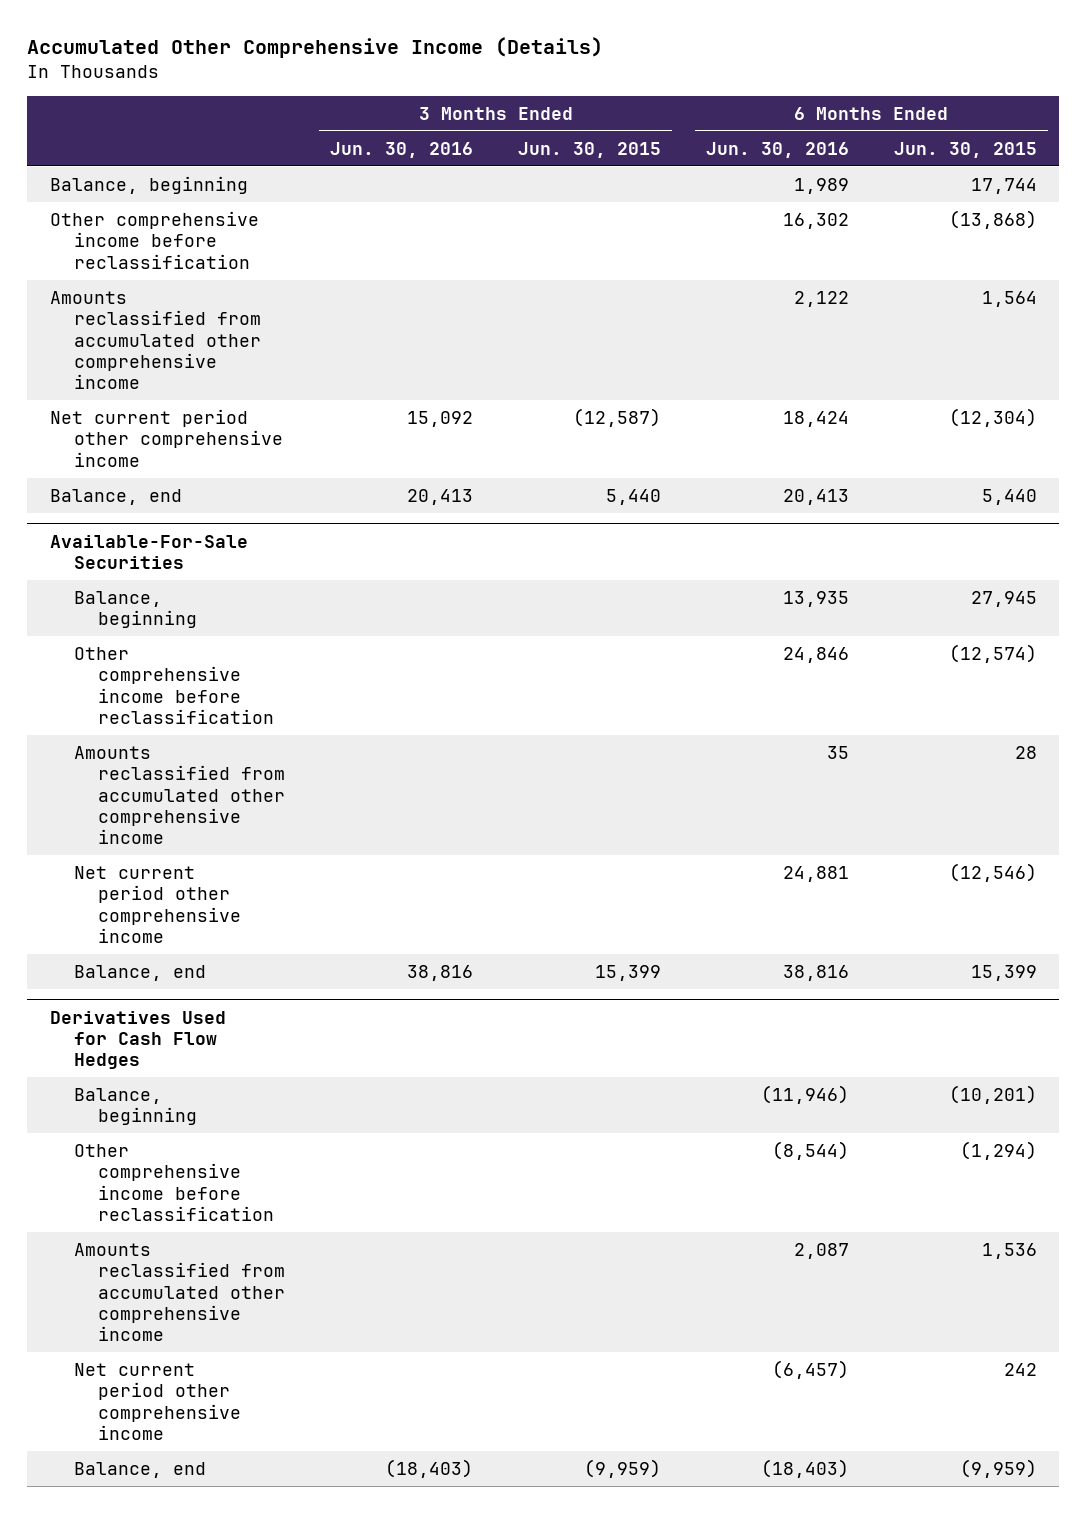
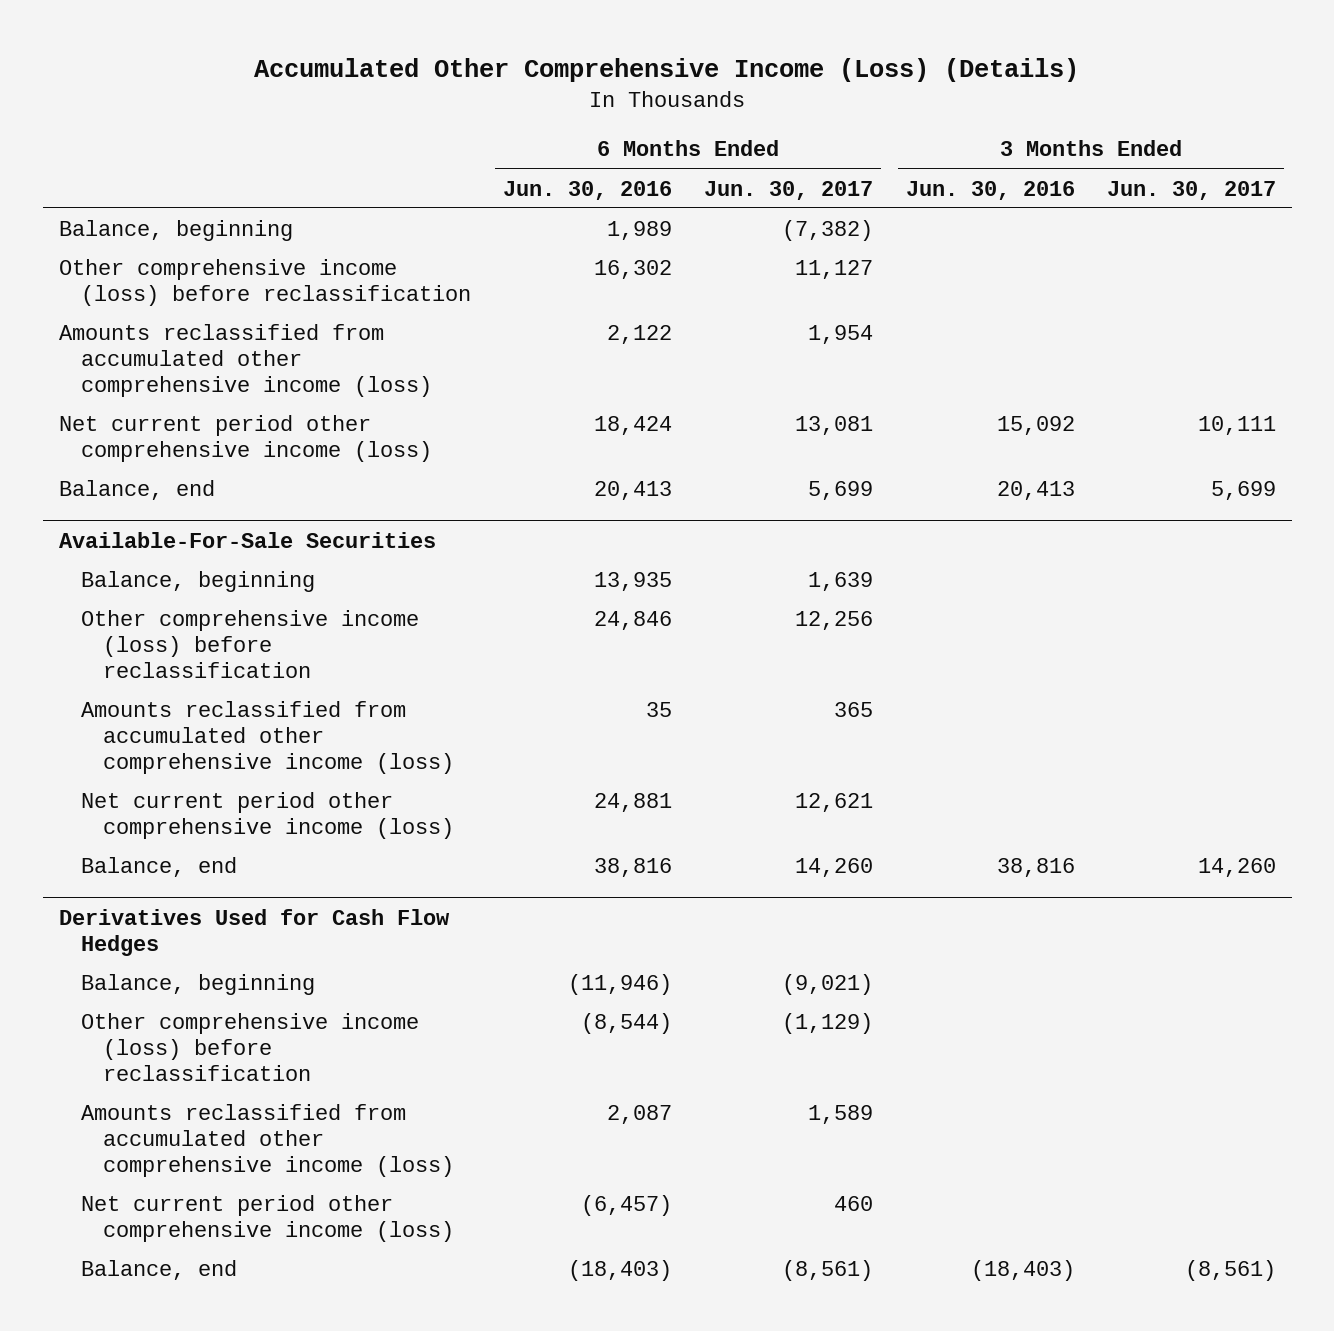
- Accumulated Other Comprehensive Income (Details)
+ Accumulated Other Comprehensive Income (Loss) (Details)
- | 3 Months Ended Jun. 30, 2016 | 3 Months Ended Jun. 30, 2015 | 6 Months Ended Jun. 30, 2016 | 6 Months Ended Jun. 30, 2015
+ | 6 Months Ended Jun. 30, 2016 | 6 Months Ended Jun. 30, 2017 | 3 Months Ended Jun. 30, 2016 | 3 Months Ended Jun. 30, 2017
- Other comprehensive income before reclassification | | | 16,302 | (13,868)
- Amounts reclassified from accumulated other comprehensive income | | | 2,122 | 1,564
- Net current period other comprehensive income | 15,092 | (12,587) | 18,424 | (12,304)
+ Other comprehensive income (loss) before reclassification | 16,302 | 11,127 | |
+ Amounts reclassified from accumulated other comprehensive income (loss) | 2,122 | 1,954 | |
+ Net current period other comprehensive income (loss) | 18,424 | 13,081 | 15,092 | 10,111
@ Available-For-Sale Securities
- Other comprehensive income before reclassification | | | 24,846 | (12,574)
- Amounts reclassified from accumulated other comprehensive income | | | 35 | 28
- Net current period other comprehensive income | | | 24,881 | (12,546)
+ Other comprehensive income (loss) before reclassification | 24,846 | 12,256 | |
+ Amounts reclassified from accumulated other comprehensive income (loss) | 35 | 365 | |
+ Net current period other comprehensive income (loss) | 24,881 | 12,621 | |
@ Derivatives Used for Cash Flow Hedges
- Other comprehensive income before reclassification | | | (8,544) | (1,294)
- Amounts reclassified from accumulated other comprehensive income | | | 2,087 | 1,536
- Net current period other comprehensive income | | | (6,457) | 242
+ Other comprehensive income (loss) before reclassification | (8,544) | (1,129) | |
+ Amounts reclassified from accumulated other comprehensive income (loss) | 2,087 | 1,589 | |
+ Net current period other comprehensive income (loss) | (6,457) | 460 | |

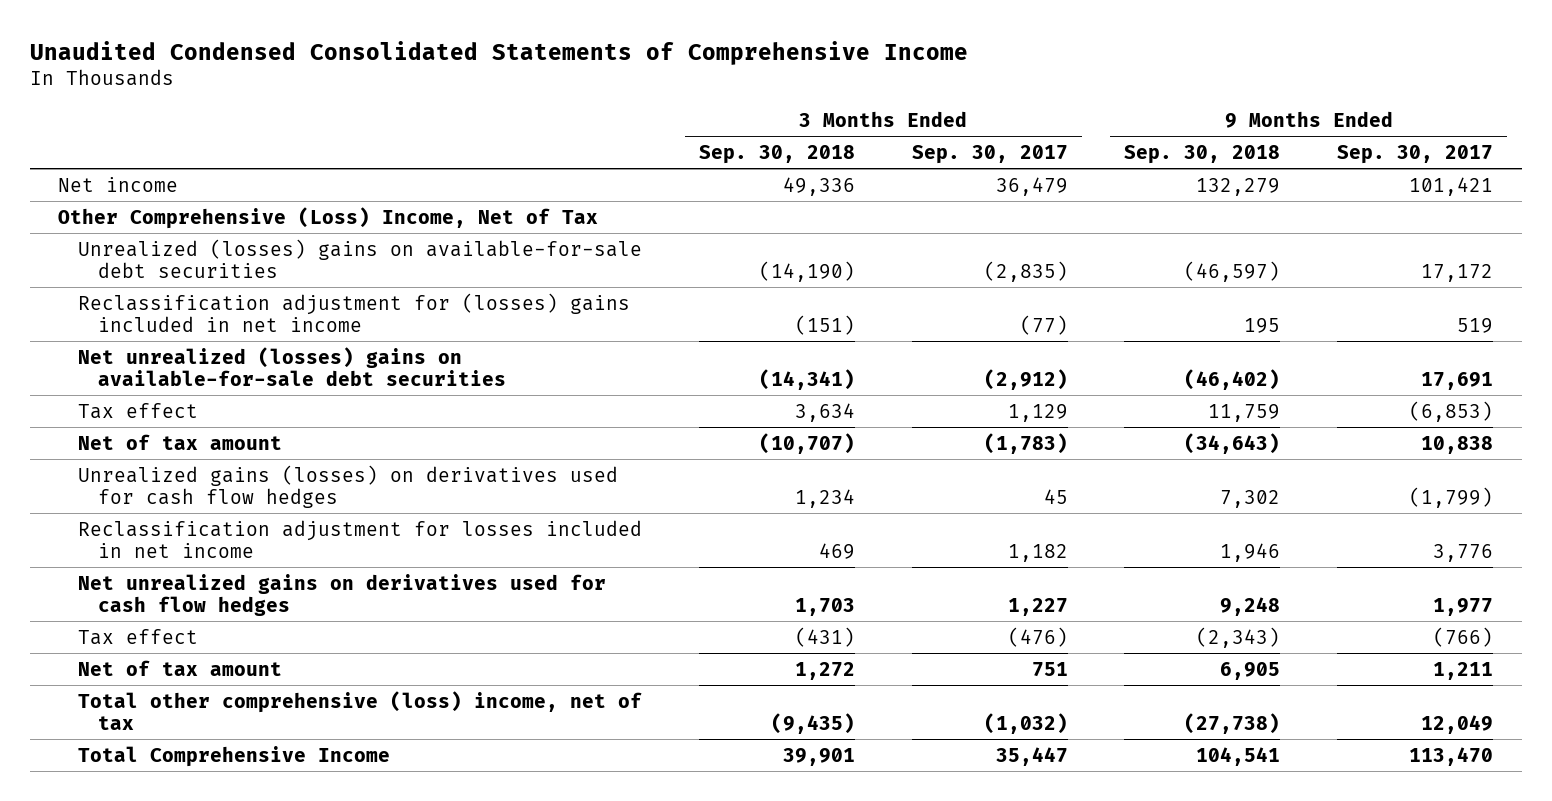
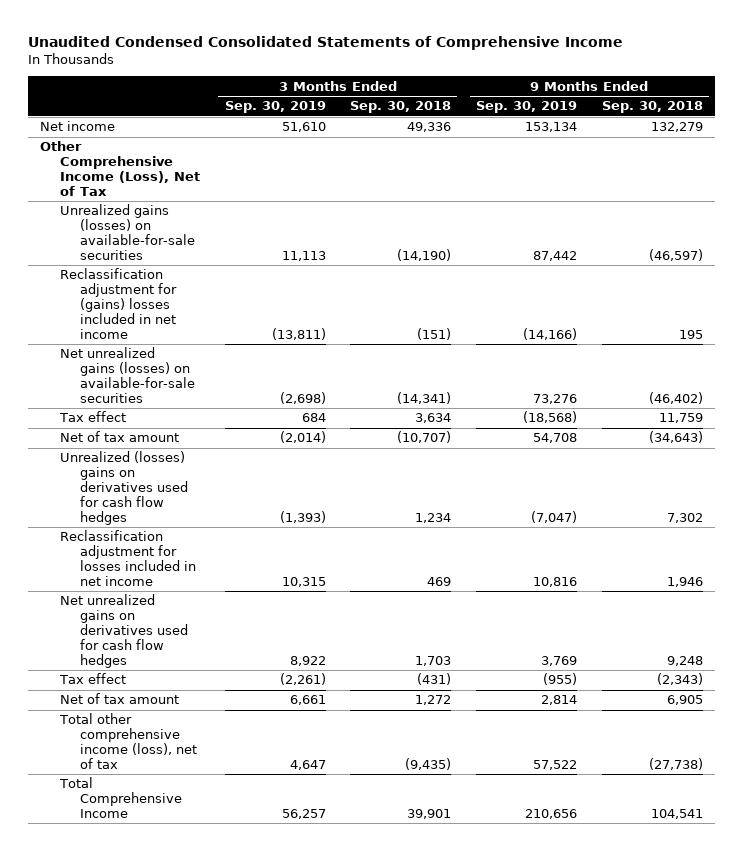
- | 3 Months Ended Sep. 30, 2018 | 3 Months Ended Sep. 30, 2017 | 9 Months Ended Sep. 30, 2018 | 9 Months Ended Sep. 30, 2017
+ | 3 Months Ended Sep. 30, 2019 | 3 Months Ended Sep. 30, 2018 | 9 Months Ended Sep. 30, 2019 | 9 Months Ended Sep. 30, 2018
- Other Comprehensive (Loss) Income, Net of Tax
- Unrealized (losses) gains on available-for-sale debt securities | (14,190) | (2,835) | (46,597) | 17,172
- Reclassification adjustment for (losses) gains included in net income | (151) | (77) | 195 | 519
- Net unrealized (losses) gains on available-for-sale debt securities | (14,341) | (2,912) | (46,402) | 17,691
+ Other Comprehensive Income (Loss), Net of Tax
+ Unrealized gains (losses) on available-for-sale securities | 11,113 | (14,190) | 87,442 | (46,597)
+ Reclassification adjustment for (gains) losses included in net income | (13,811) | (151) | (14,166) | 195
+ Net unrealized gains (losses) on available-for-sale securities | (2,698) | (14,341) | 73,276 | (46,402)
- Unrealized gains (losses) on derivatives used for cash flow hedges | 1,234 | 45 | 7,302 | (1,799)
+ Unrealized (losses) gains on derivatives used for cash flow hedges | (1,393) | 1,234 | (7,047) | 7,302
- Total other comprehensive (loss) income, net of tax | (9,435) | (1,032) | (27,738) | 12,049
+ Total other comprehensive income (loss), net of tax | 4,647 | (9,435) | 57,522 | (27,738)

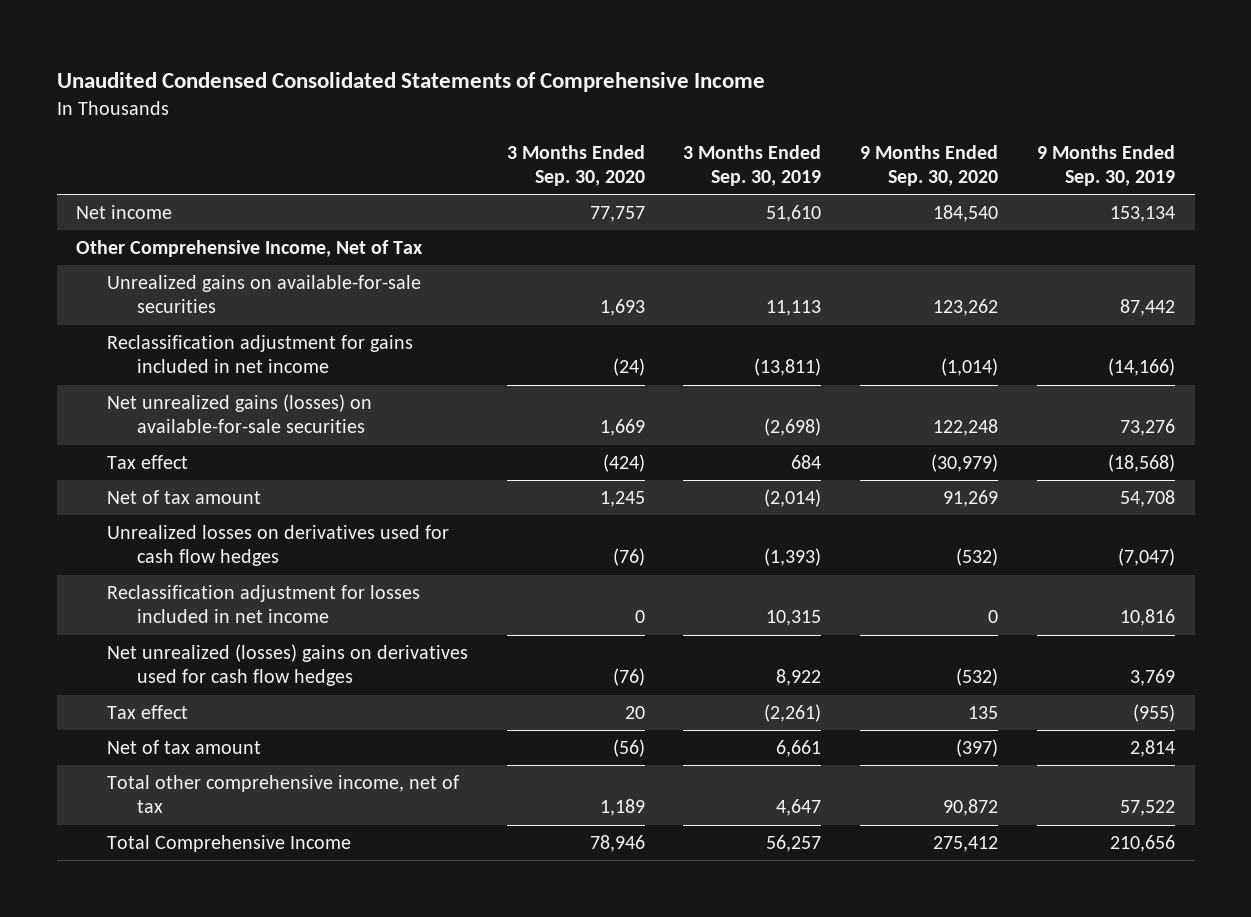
- | 3 Months Ended Sep. 30, 2019 | 3 Months Ended Sep. 30, 2018 | 9 Months Ended Sep. 30, 2019 | 9 Months Ended Sep. 30, 2018
+ | 3 Months Ended Sep. 30, 2020 | 3 Months Ended Sep. 30, 2019 | 9 Months Ended Sep. 30, 2020 | 9 Months Ended Sep. 30, 2019
- Other Comprehensive Income (Loss), Net of Tax
- Unrealized gains (losses) on available-for-sale securities | 11,113 | (14,190) | 87,442 | (46,597)
- Reclassification adjustment for (gains) losses included in net income | (13,811) | (151) | (14,166) | 195
+ Other Comprehensive Income, Net of Tax
+ Unrealized gains on available-for-sale securities | 1,693 | 11,113 | 123,262 | 87,442
+ Reclassification adjustment for gains included in net income | (24) | (13,811) | (1,014) | (14,166)
- Unrealized (losses) gains on derivatives used for cash flow hedges | (1,393) | 1,234 | (7,047) | 7,302
+ Unrealized losses on derivatives used for cash flow hedges | (76) | (1,393) | (532) | (7,047)
- Net unrealized gains on derivatives used for cash flow hedges | 8,922 | 1,703 | 3,769 | 9,248
+ Net unrealized (losses) gains on derivatives used for cash flow hedges | (76) | 8,922 | (532) | 3,769
- Total other comprehensive income (loss), net of tax | 4,647 | (9,435) | 57,522 | (27,738)
+ Total other comprehensive income, net of tax | 1,189 | 4,647 | 90,872 | 57,522

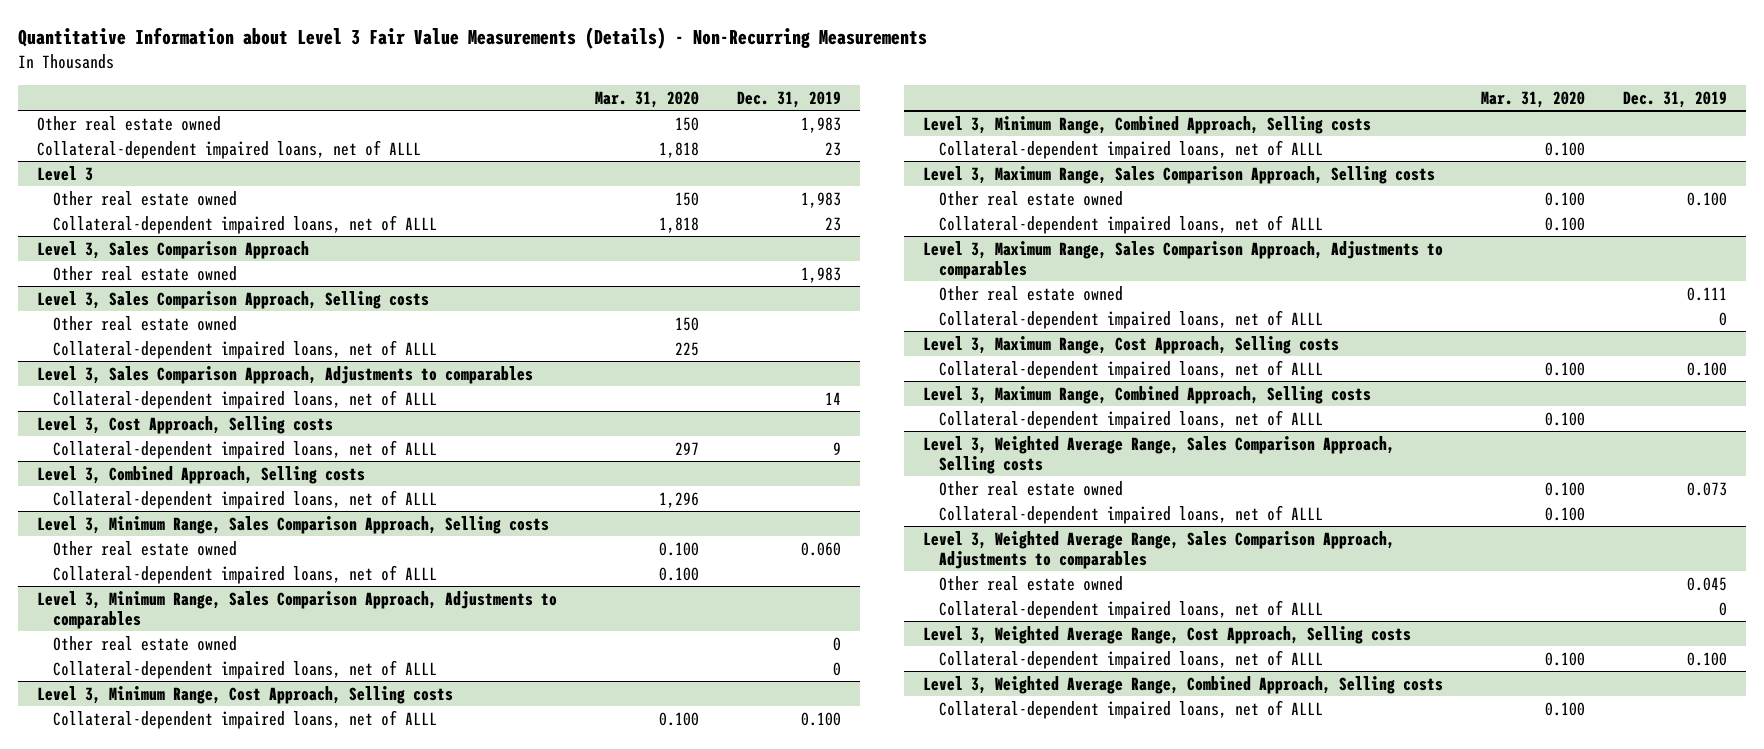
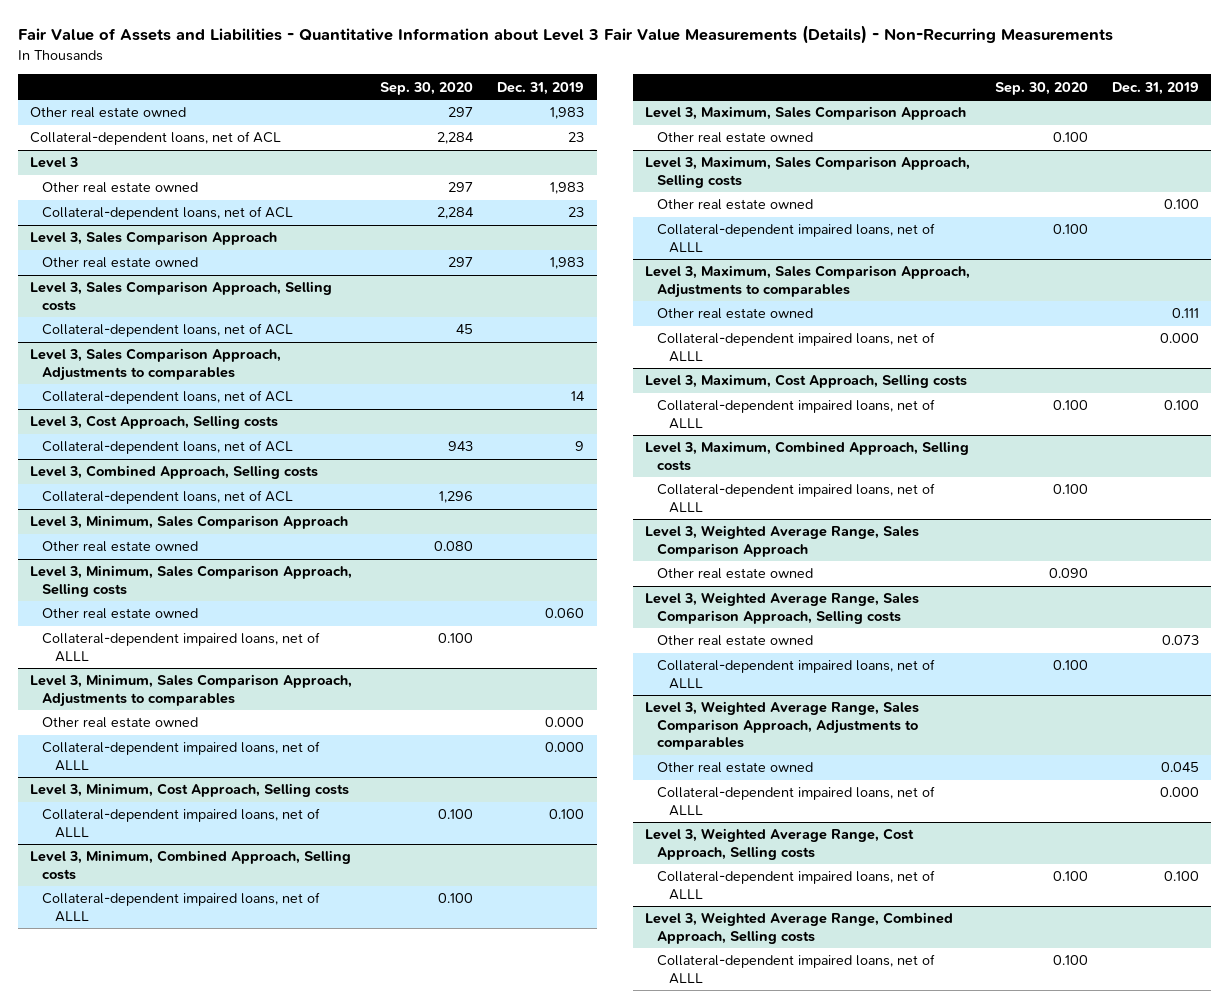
- Quantitative Information about Level 3 Fair Value Measurements (Details) - Non-Recurring Measurements
+ Fair Value of Assets and Liabilities - Quantitative Information about Level 3 Fair Value Measurements (Details) - Non-Recurring Measurements
- | Mar. 31, 2020 | Dec. 31, 2019
+ | Sep. 30, 2020 | Dec. 31, 2019
- Collateral-dependent impaired loans, net of ALLL | 1,818 | 23
+ Collateral-dependent loans, net of ACL | 2,284 | 23
@ Level 3
- Collateral-dependent impaired loans, net of ALLL | 1,818 | 23
+ Collateral-dependent loans, net of ACL | 2,284 | 23
@ Level 3, Sales Comparison Approach, Selling costs
- Other real estate owned | 150 |
- Collateral-dependent impaired loans, net of ALLL | 225 |
+ Collateral-dependent loans, net of ACL | 45 |
@ Level 3, Sales Comparison Approach, Adjustments to comparables
- Collateral-dependent impaired loans, net of ALLL | | 14
+ Collateral-dependent loans, net of ACL | | 14
@ Level 3, Cost Approach, Selling costs
- Collateral-dependent impaired loans, net of ALLL | 297 | 9
+ Collateral-dependent loans, net of ACL | 943 | 9
@ Level 3, Combined Approach, Selling costs
- Collateral-dependent impaired loans, net of ALLL | 1,296 |
- Level 3, Minimum Range, Sales Comparison Approach, Selling costs
@ Level 3, Combined Approach, Selling costs
+ Collateral-dependent loans, net of ACL | 1,296 |
+ Level 3, Minimum, Sales Comparison Approach
+ Other real estate owned | 0.080 |
+ Level 3, Minimum, Sales Comparison Approach, Selling costs
- Level 3, Minimum Range, Sales Comparison Approach, Adjustments to comparables
- Other real estate owned | | 0
- Collateral-dependent impaired loans, net of ALLL | | 0
- Level 3, Minimum Range, Cost Approach, Selling costs
+ Level 3, Minimum, Sales Comparison Approach, Adjustments to comparables
+ Other real estate owned | | 0.000
+ Collateral-dependent impaired loans, net of ALLL | | 0.000
+ Level 3, Minimum, Cost Approach, Selling costs
- Level 3, Minimum Range, Combined Approach, Selling costs
+ Level 3, Minimum, Combined Approach, Selling costs
- Level 3, Maximum Range, Sales Comparison Approach, Selling costs
+ Level 3, Maximum, Sales Comparison Approach
+ Other real estate owned | 0.100 |
+ Level 3, Maximum, Sales Comparison Approach, Selling costs
- Level 3, Maximum Range, Sales Comparison Approach, Adjustments to comparables
+ Level 3, Maximum, Sales Comparison Approach, Adjustments to comparables
- Collateral-dependent impaired loans, net of ALLL | | 0
- Level 3, Maximum Range, Cost Approach, Selling costs
+ Collateral-dependent impaired loans, net of ALLL | | 0.000
+ Level 3, Maximum, Cost Approach, Selling costs
- Level 3, Maximum Range, Combined Approach, Selling costs
+ Level 3, Maximum, Combined Approach, Selling costs
+ Level 3, Weighted Average Range, Sales Comparison Approach
+ Other real estate owned | 0.090 |
@ Level 3, Weighted Average Range, Sales Comparison Approach, Adjustments to comparables
- Collateral-dependent impaired loans, net of ALLL | | 0
+ Collateral-dependent impaired loans, net of ALLL | | 0.000

